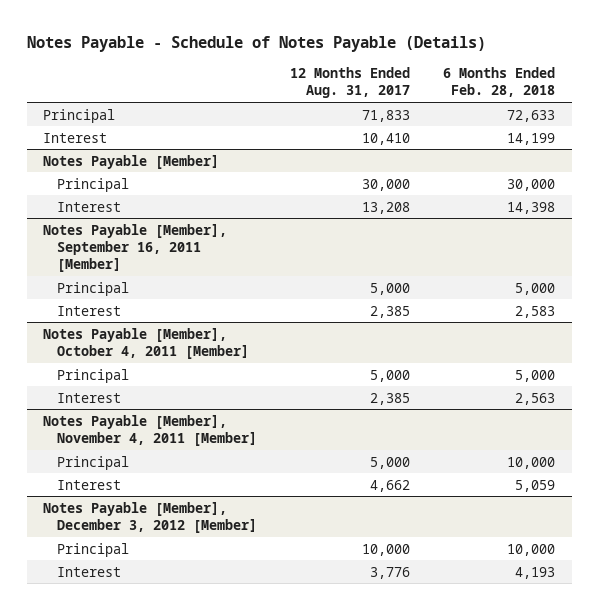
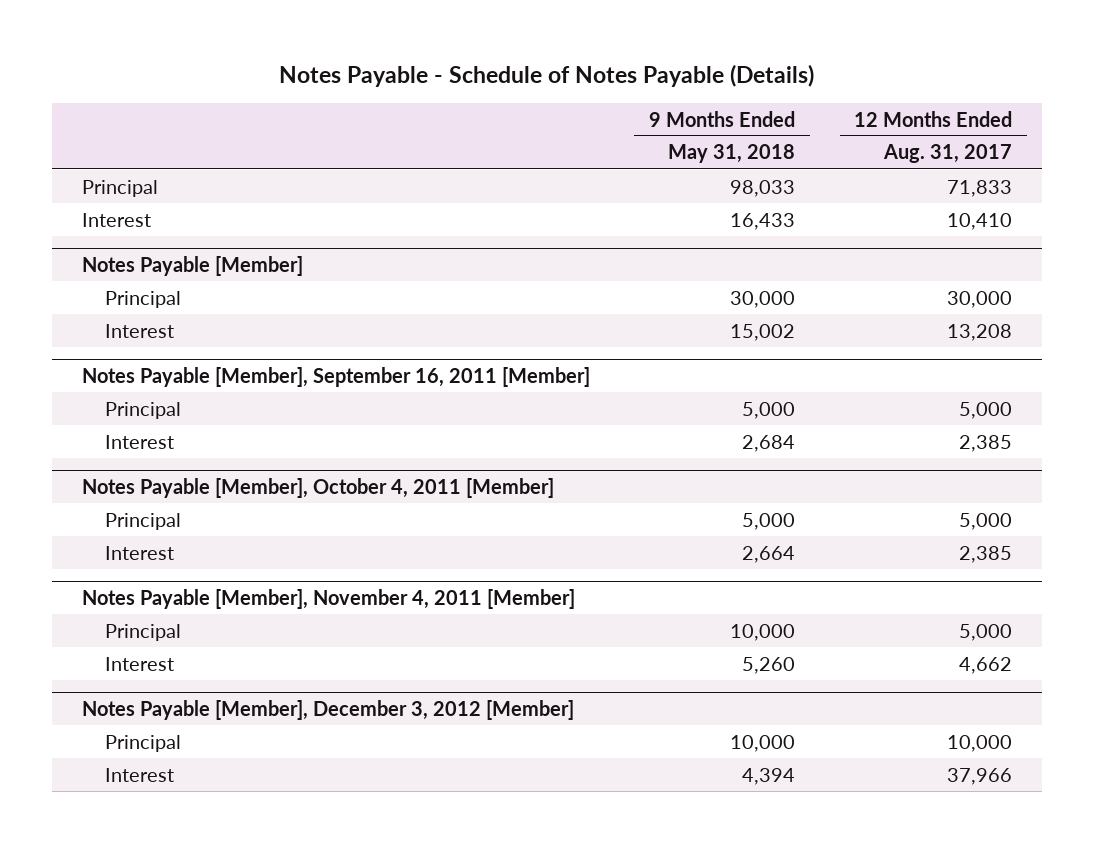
- | 12 Months Ended Aug. 31, 2017 | 6 Months Ended Feb. 28, 2018
+ | 9 Months Ended May 31, 2018 | 12 Months Ended Aug. 31, 2017
@ Notes Payable [Member], December 3, 2012 [Member]
- Interest | 3,776 | 4,193
+ Interest | 4,394 | 37,966

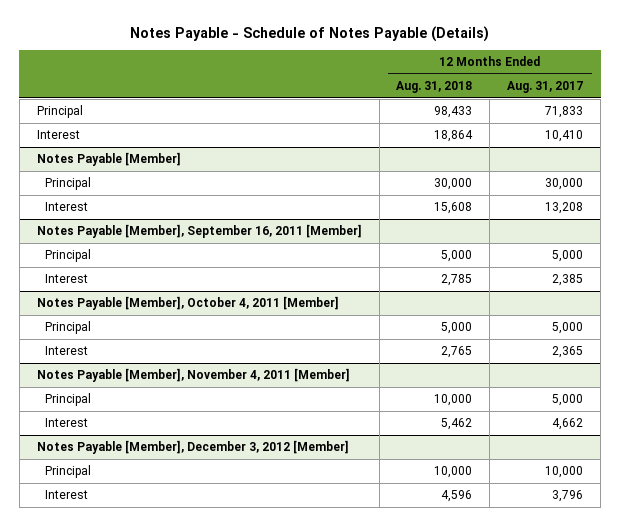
- | 9 Months Ended May 31, 2018 | 12 Months Ended Aug. 31, 2017
+ | 12 Months Ended Aug. 31, 2018 | 12 Months Ended Aug. 31, 2017
@ Notes Payable [Member], October 4, 2011 [Member]
- Interest | 2,664 | 2,385
+ Interest | 2,765 | 2,365
@ Notes Payable [Member], December 3, 2012 [Member]
- Interest | 4,394 | 37,966
+ Interest | 4,596 | 3,796

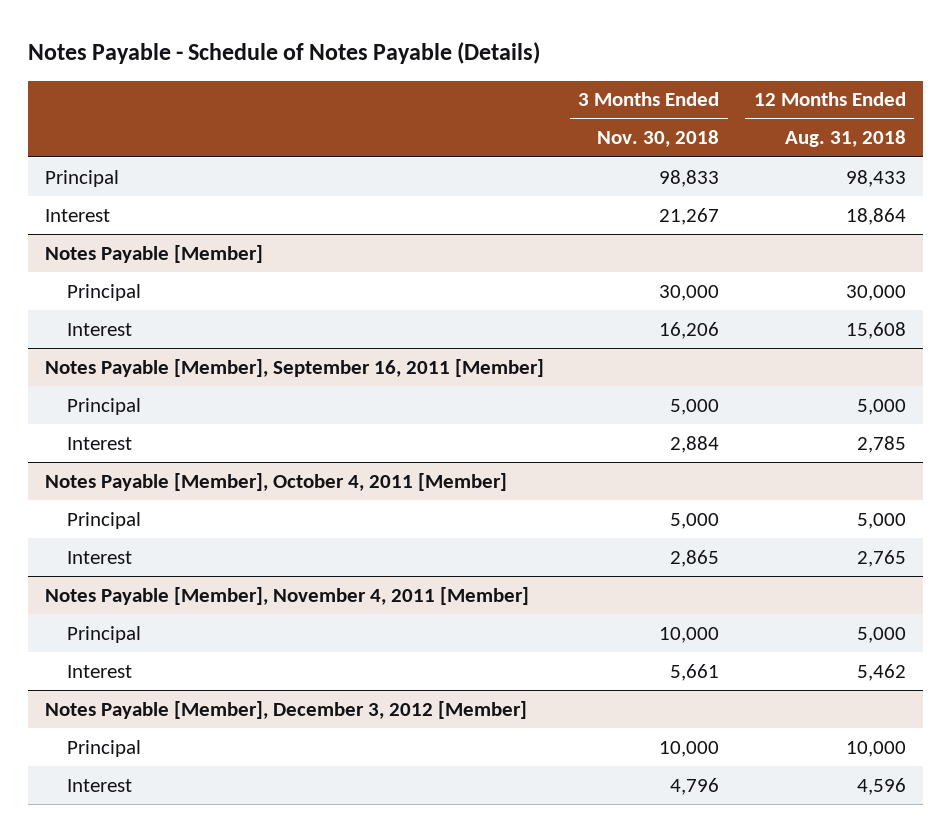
- | 12 Months Ended Aug. 31, 2018 | 12 Months Ended Aug. 31, 2017
+ | 3 Months Ended Nov. 30, 2018 | 12 Months Ended Aug. 31, 2018
@ Notes Payable [Member], November 4, 2011 [Member]
- Principal | 10,000 | 5,000
+ Principal | 10,000 | 5,000

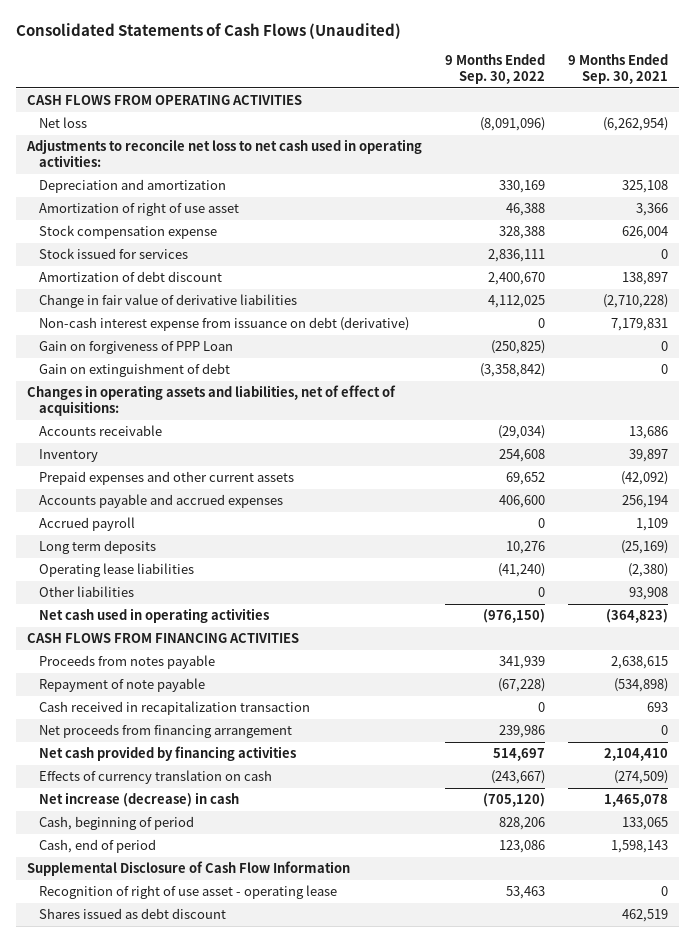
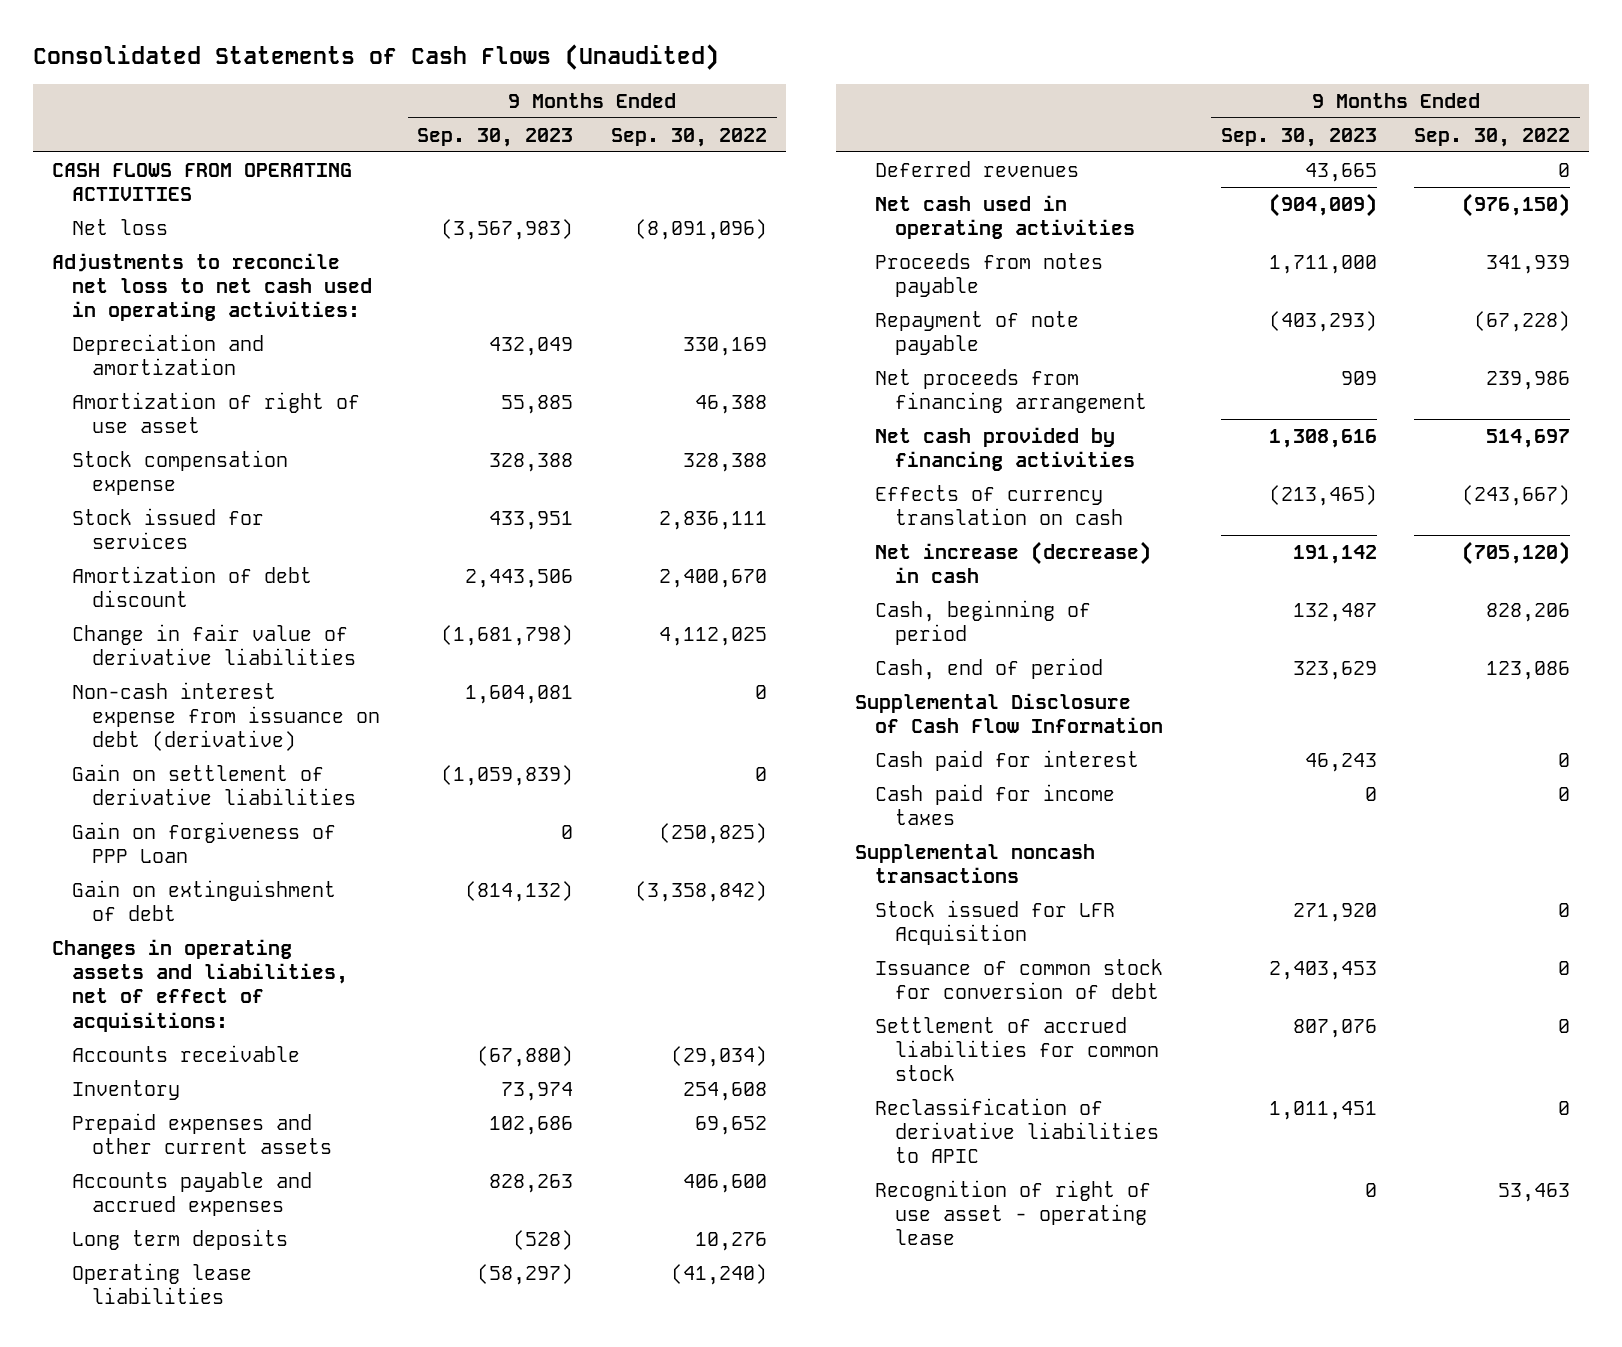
- | 9 Months Ended Sep. 30, 2022 | 9 Months Ended Sep. 30, 2021
+ | 9 Months Ended Sep. 30, 2023 | 9 Months Ended Sep. 30, 2022
+ Gain on settlement of derivative liabilities | (1,059,839) | 0
- Accrued payroll | 0 | 1,109
- Other liabilities | 0 | 93,908
+ Deferred revenues | 43,665 | 0
- CASH FLOWS FROM FINANCING ACTIVITIES
- Cash received in recapitalization transaction | 0 | 693
+ Cash paid for interest | 46,243 | 0
+ Cash paid for income taxes | 0 | 0
+ Supplemental noncash transactions
+ Stock issued for LFR Acquisition | 271,920 | 0
+ Issuance of common stock for conversion of debt | 2,403,453 | 0
+ Settlement of accrued liabilities for common stock | 807,076 | 0
+ Reclassification of derivative liabilities to APIC | 1,011,451 | 0
- Shares issued as debt discount | | 462,519

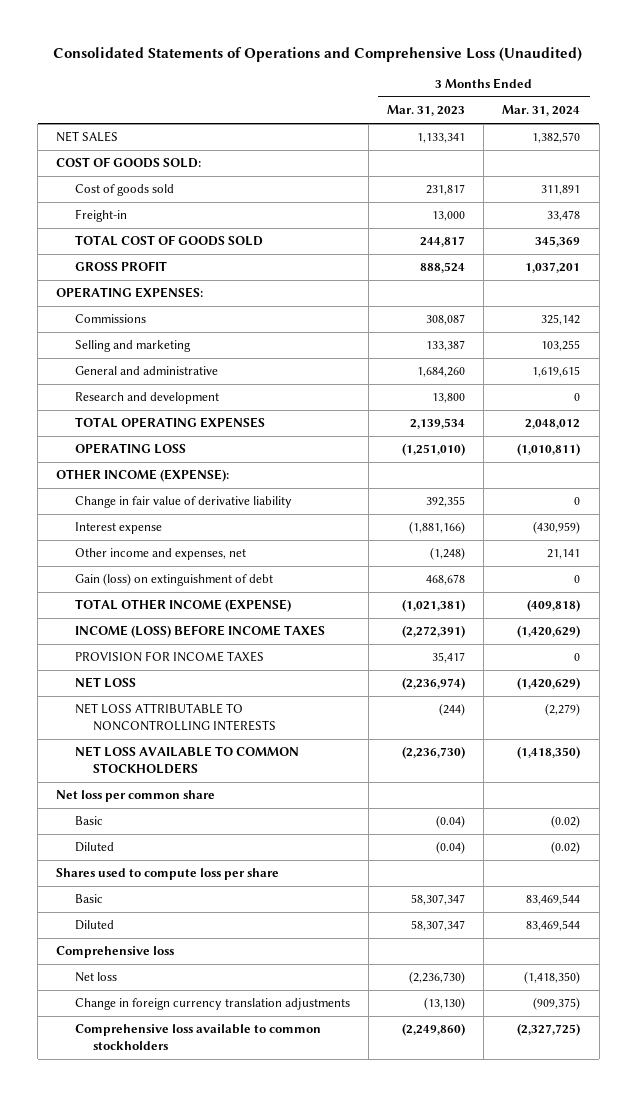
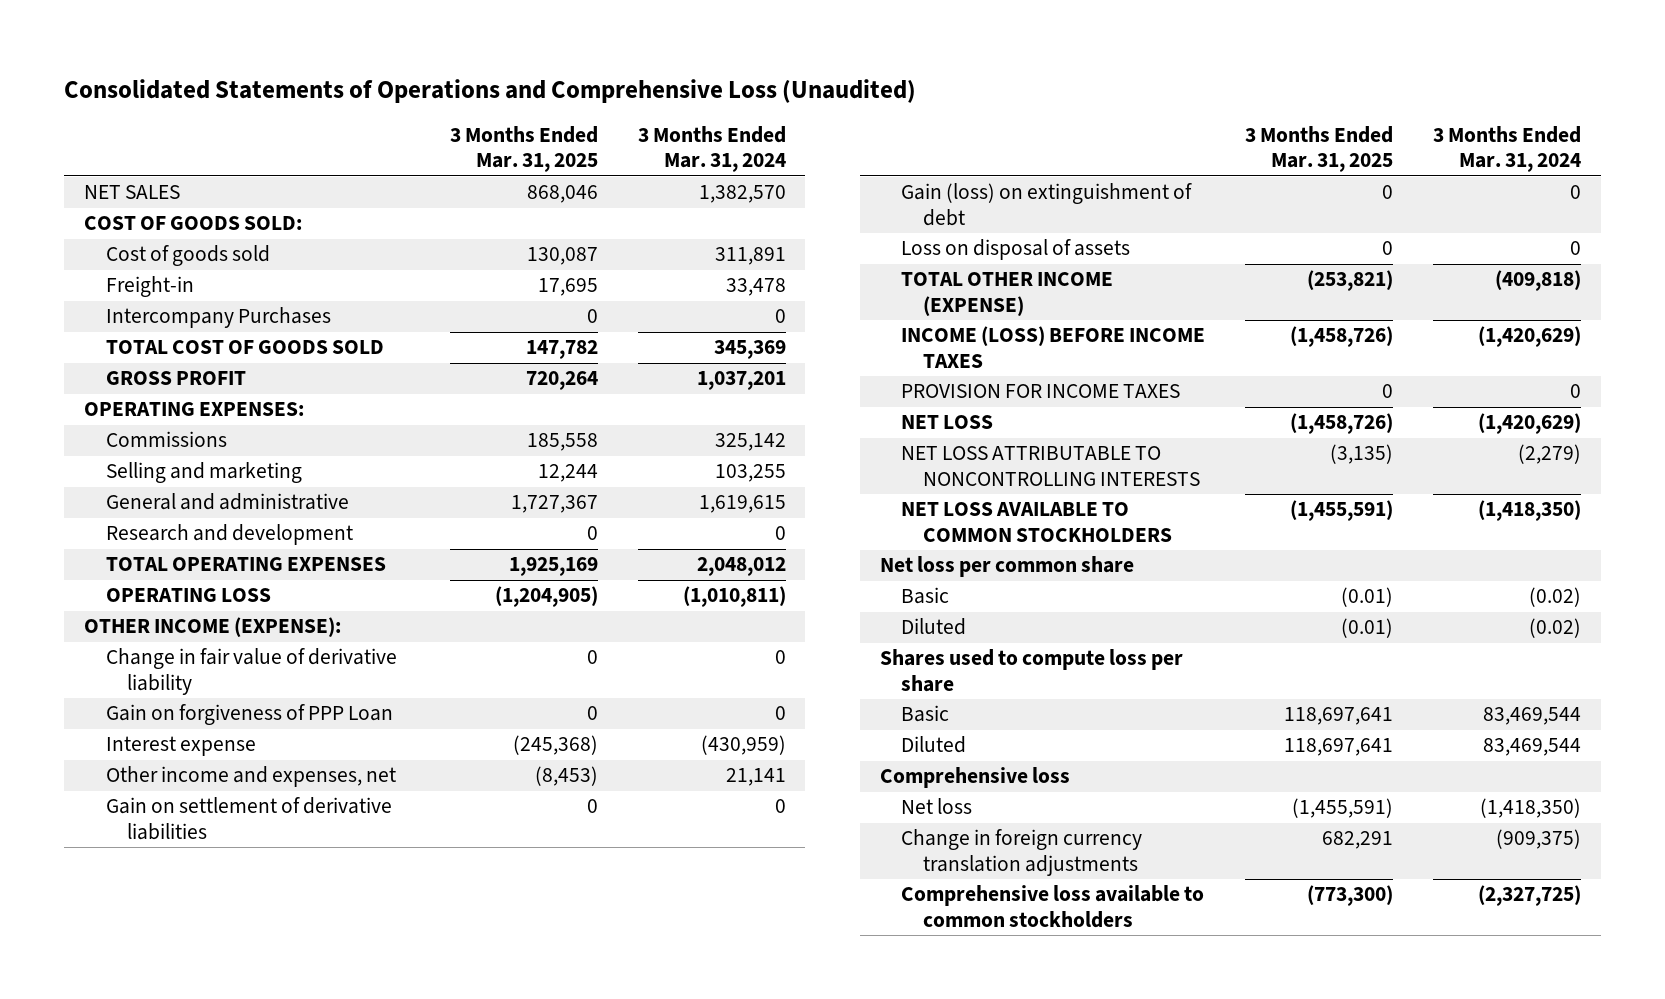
- | 3 Months Ended Mar. 31, 2023 | 3 Months Ended Mar. 31, 2024
+ | 3 Months Ended Mar. 31, 2025 | 3 Months Ended Mar. 31, 2024
+ Intercompany Purchases | 0 | 0
+ Gain on forgiveness of PPP Loan | 0 | 0
+ Gain on settlement of derivative liabilities | 0 | 0
+ Loss on disposal of assets | 0 | 0

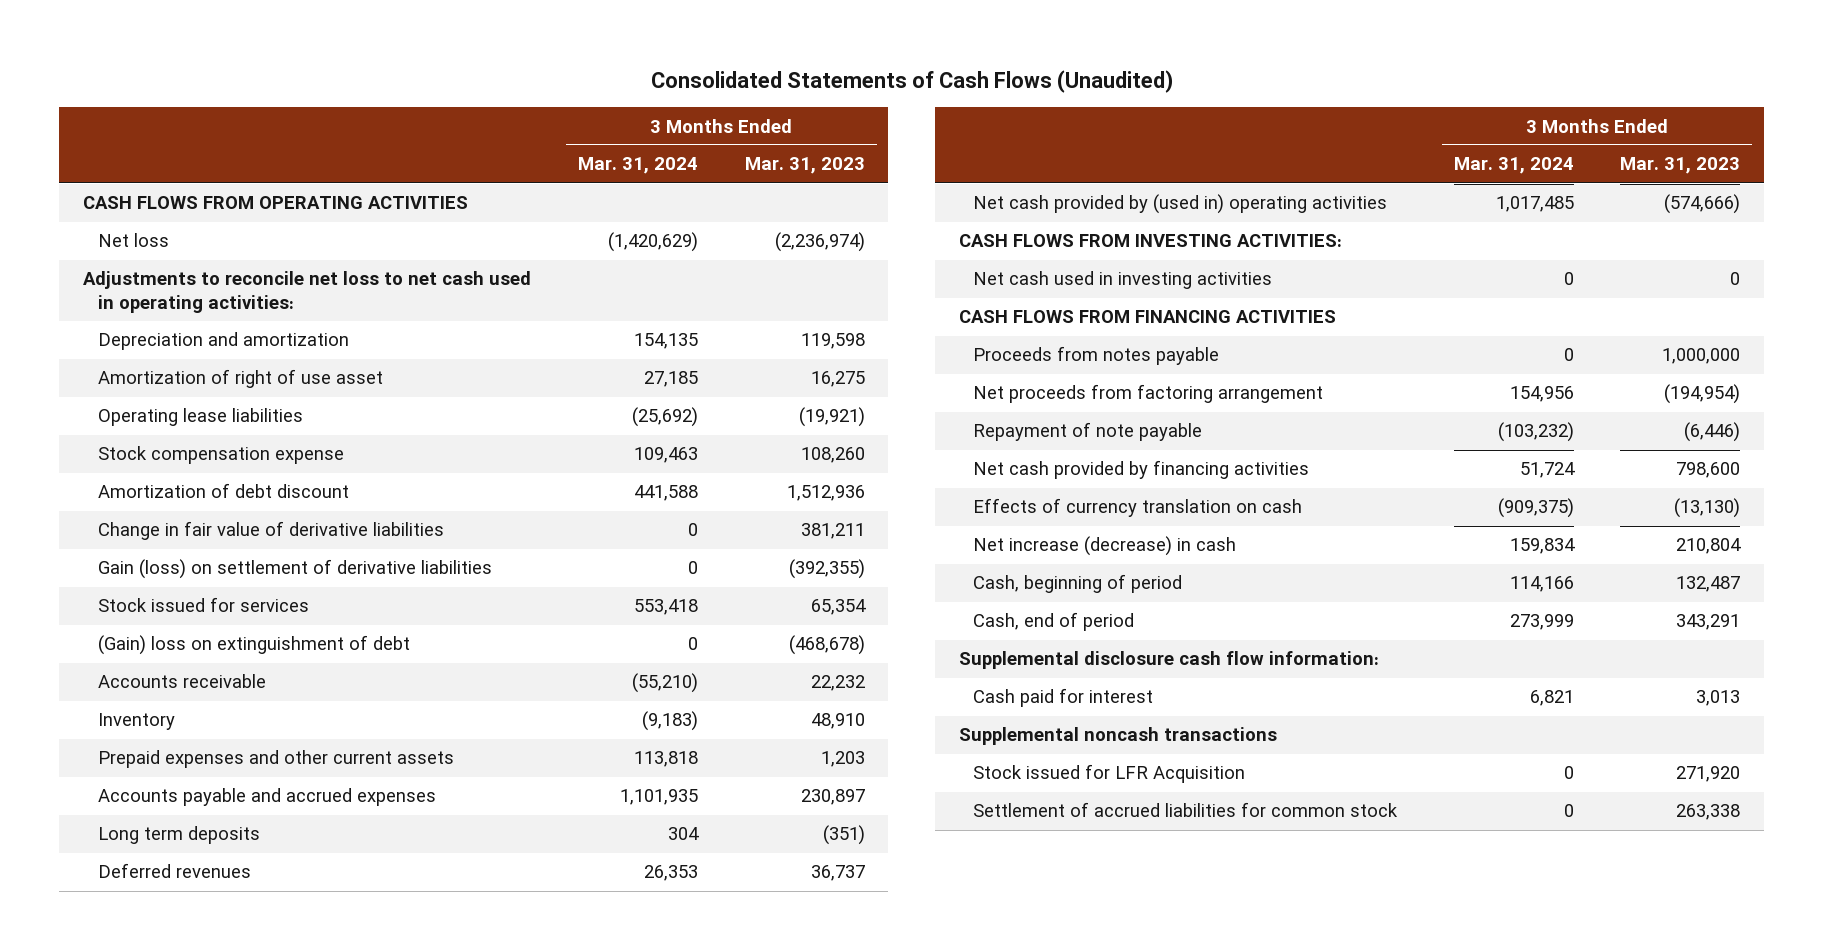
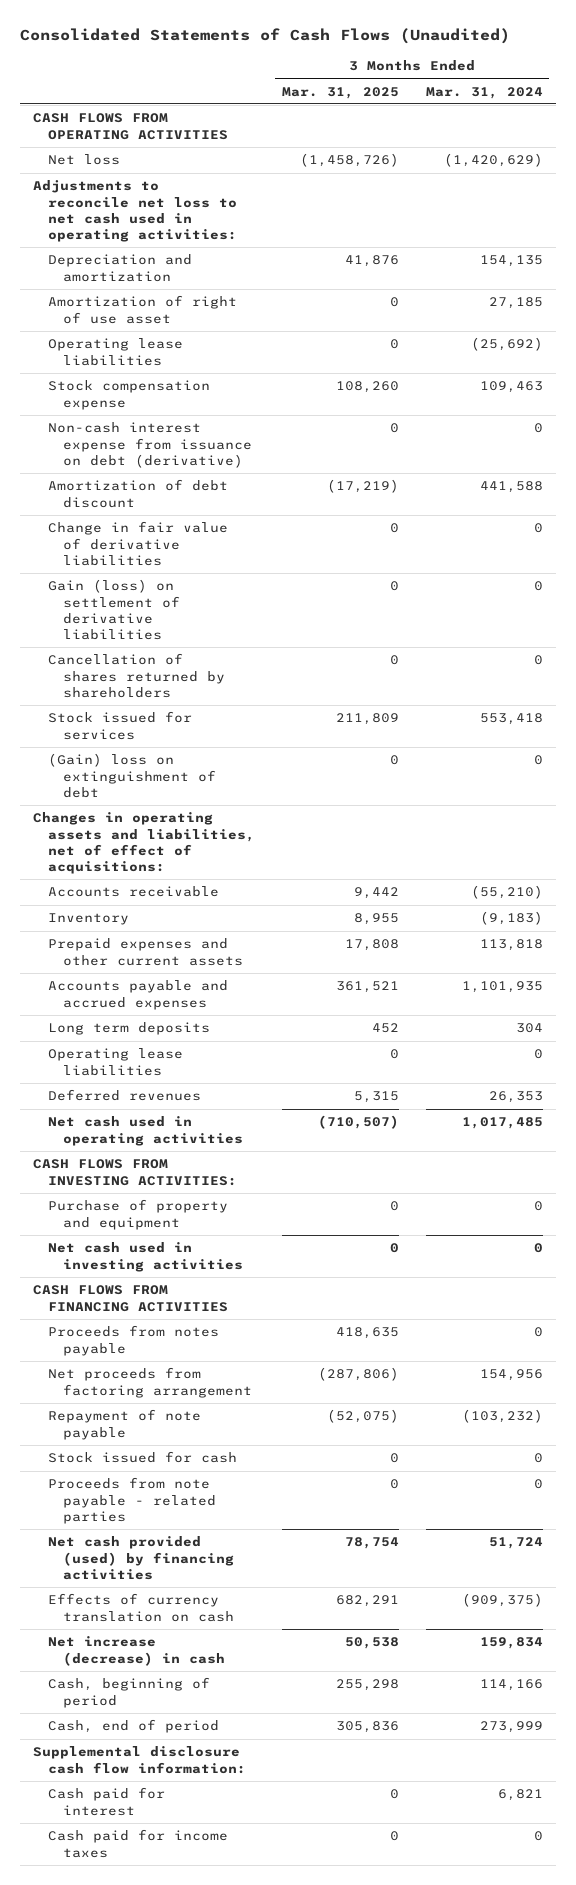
- | 3 Months Ended Mar. 31, 2024 | 3 Months Ended Mar. 31, 2023
+ | 3 Months Ended Mar. 31, 2025 | 3 Months Ended Mar. 31, 2024
+ Non-cash interest expense from issuance on debt (derivative) | 0 | 0
+ Cancellation of shares returned by shareholders | 0 | 0
+ Changes in operating assets and liabilities, net of effect of acquisitions:
+ Operating lease liabilities | 0 | 0
- Net cash provided by (used in) operating activities | 1,017,485 | (574,666)
+ Net cash used in operating activities | (710,507) | 1,017,485
+ Purchase of property and equipment | 0 | 0
- Net cash provided by financing activities | 51,724 | 798,600
+ Stock issued for cash | 0 | 0
+ Proceeds from note payable - related parties | 0 | 0
+ Net cash provided (used) by financing activities | 78,754 | 51,724
- Supplemental noncash transactions
- Stock issued for LFR Acquisition | 0 | 271,920
- Settlement of accrued liabilities for common stock | 0 | 263,338
+ Cash paid for income taxes | 0 | 0

